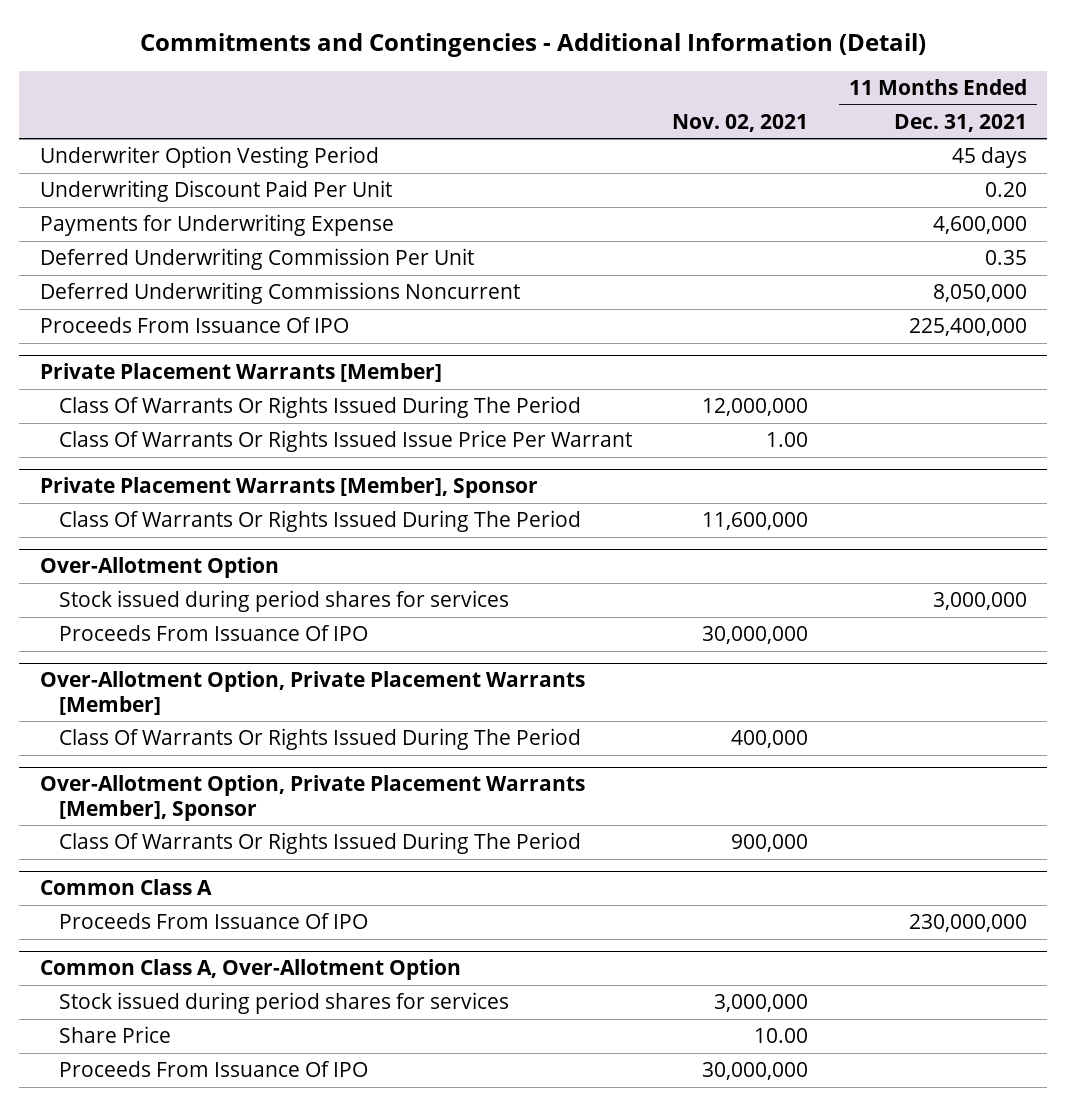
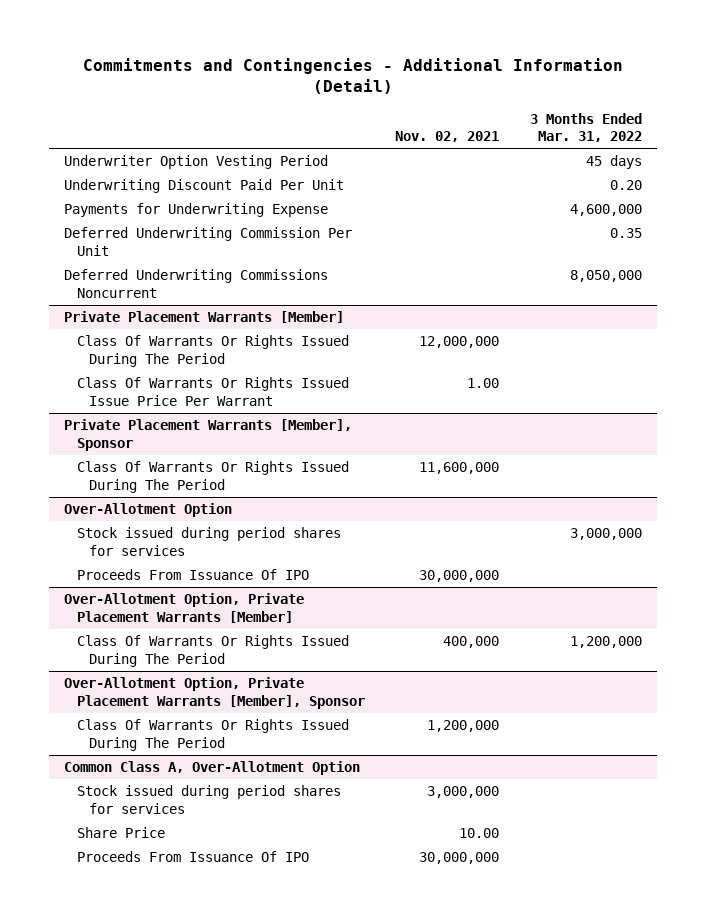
- | Nov. 02, 2021 | 11 Months Ended Dec. 31, 2021
+ | Nov. 02, 2021 | 3 Months Ended Mar. 31, 2022
- Proceeds From Issuance Of IPO | | 225,400,000
@ Over-Allotment Option, Private Placement Warrants [Member], Sponsor
- Class Of Warrants Or Rights Issued During The Period | 900,000 |
- Common Class A
- Proceeds From Issuance Of IPO | | 230,000,000
@ Over-Allotment Option, Private Placement Warrants [Member], Sponsor
+ Class Of Warrants Or Rights Issued During The Period | 1,200,000 |

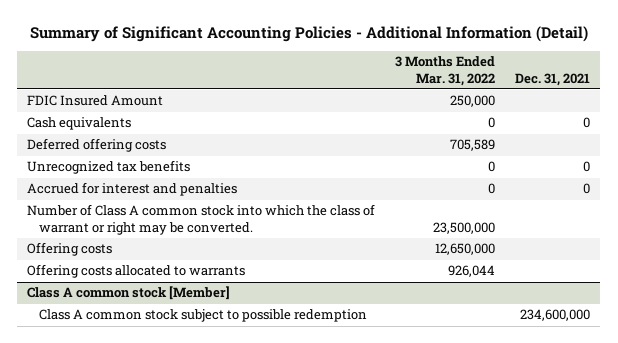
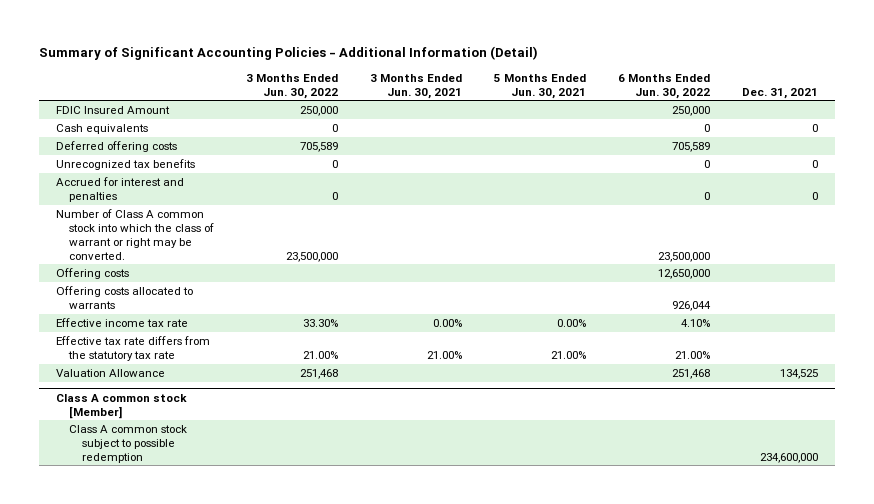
- | 3 Months Ended Mar. 31, 2022 | Dec. 31, 2021
+ | 3 Months Ended Jun. 30, 2022 | 3 Months Ended Jun. 30, 2021 | 5 Months Ended Jun. 30, 2021 | 6 Months Ended Jun. 30, 2022 | Dec. 31, 2021
+ Effective income tax rate | 33.30% | 0.00% | 0.00% | 4.10% |
+ Effective tax rate differs from the statutory tax rate | 21.00% | 21.00% | 21.00% | 21.00% |
+ Valuation Allowance | 251,468 | | | 251,468 | 134,525

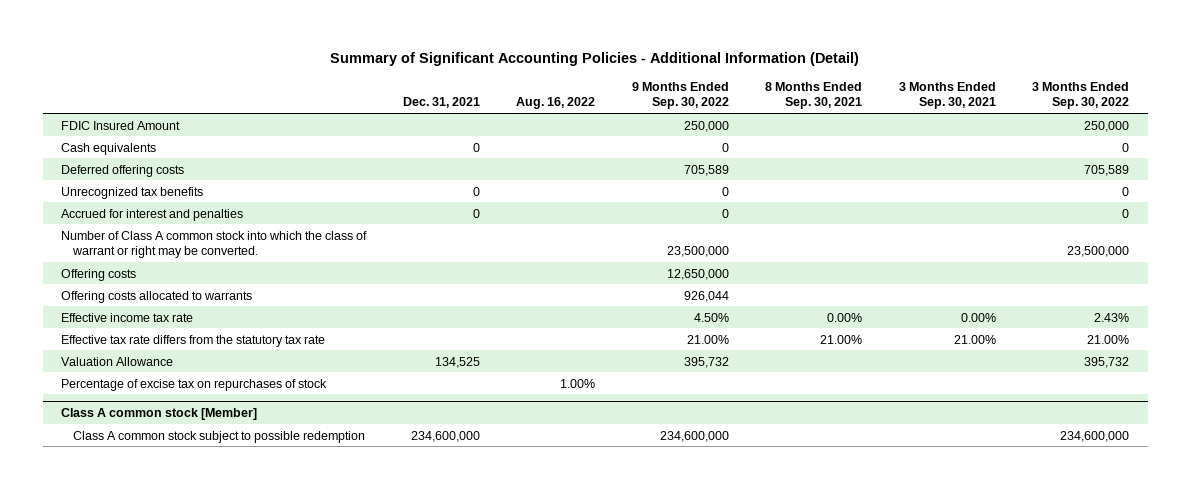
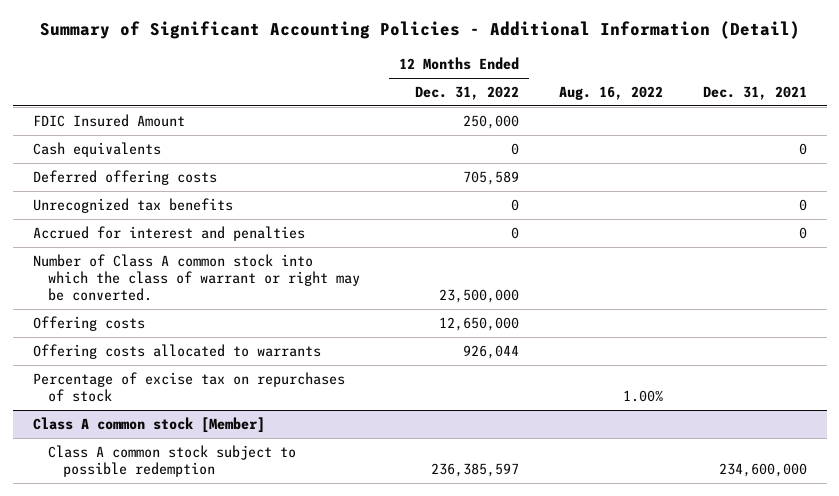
- | Dec. 31, 2021 | Aug. 16, 2022 | 9 Months Ended Sep. 30, 2022 | 8 Months Ended Sep. 30, 2021 | 3 Months Ended Sep. 30, 2021 | 3 Months Ended Sep. 30, 2022
+ | 12 Months Ended Dec. 31, 2022 | Aug. 16, 2022 | Dec. 31, 2021
- Effective income tax rate | | | 4.50% | 0.00% | 0.00% | 2.43%
- Effective tax rate differs from the statutory tax rate | | | 21.00% | 21.00% | 21.00% | 21.00%
- Valuation Allowance | 134,525 | | 395,732 | | | 395,732

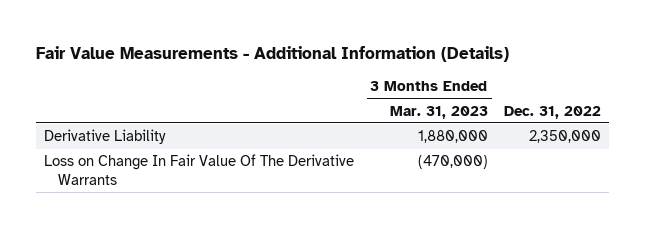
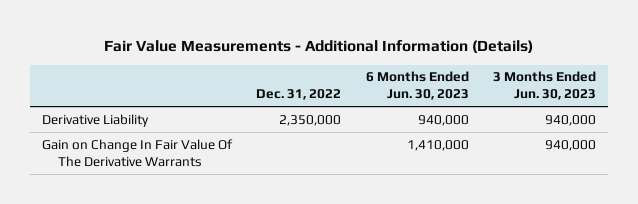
- | 3 Months Ended Mar. 31, 2023 | Dec. 31, 2022
+ | Dec. 31, 2022 | 6 Months Ended Jun. 30, 2023 | 3 Months Ended Jun. 30, 2023
- Loss on Change In Fair Value Of The Derivative Warrants | (470,000) |
+ Gain on Change In Fair Value Of The Derivative Warrants | | 1,410,000 | 940,000

